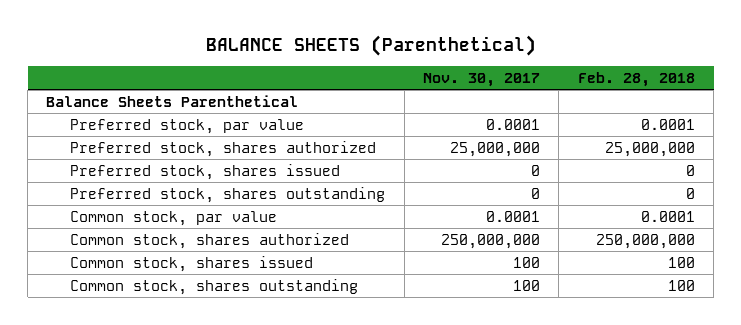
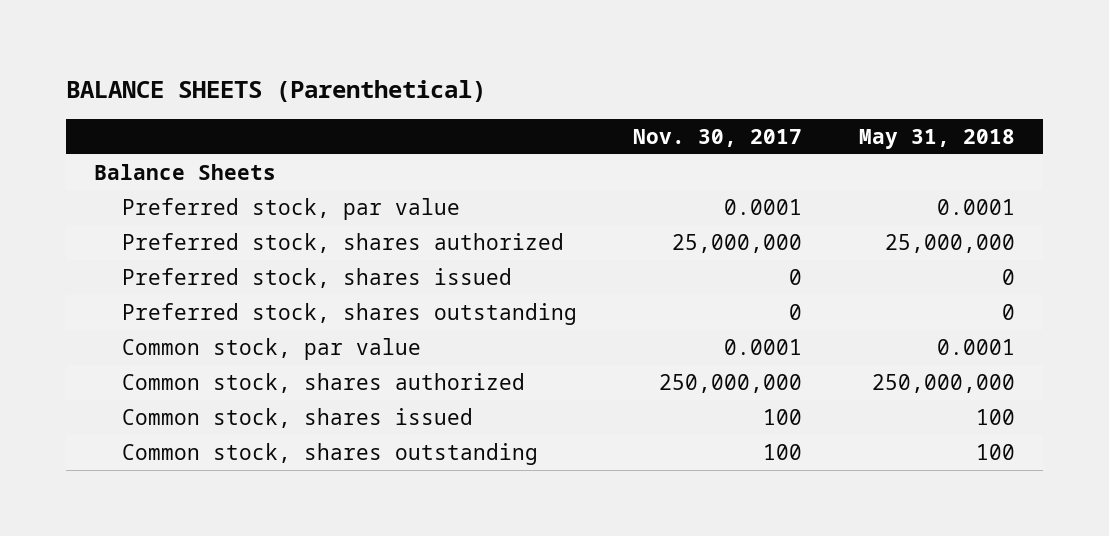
- | Nov. 30, 2017 | Feb. 28, 2018
+ | Nov. 30, 2017 | May 31, 2018
- Balance Sheets Parenthetical
+ Balance Sheets

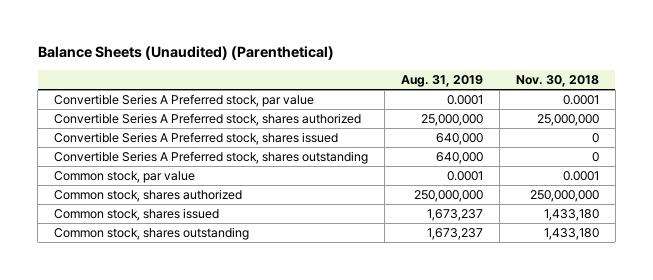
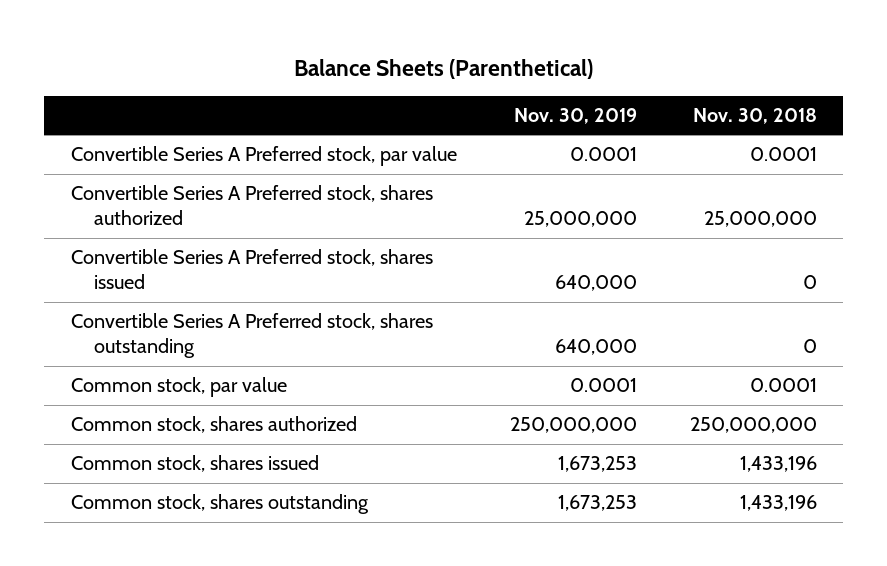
- Balance Sheets (Unaudited) (Parenthetical)
+ Balance Sheets (Parenthetical)
- | Aug. 31, 2019 | Nov. 30, 2018
+ | Nov. 30, 2019 | Nov. 30, 2018
- Common stock, shares issued | 1,673,237 | 1,433,180
- Common stock, shares outstanding | 1,673,237 | 1,433,180
+ Common stock, shares issued | 1,673,253 | 1,433,196
+ Common stock, shares outstanding | 1,673,253 | 1,433,196

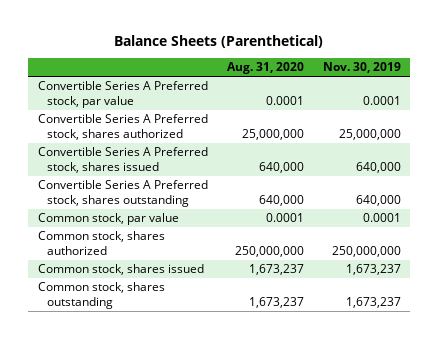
- | Nov. 30, 2019 | Nov. 30, 2018
+ | Aug. 31, 2020 | Nov. 30, 2019
- Common stock, shares issued | 1,673,253 | 1,433,196
- Common stock, shares outstanding | 1,673,253 | 1,433,196
+ Common stock, shares issued | 1,673,237 | 1,673,237
+ Common stock, shares outstanding | 1,673,237 | 1,673,237

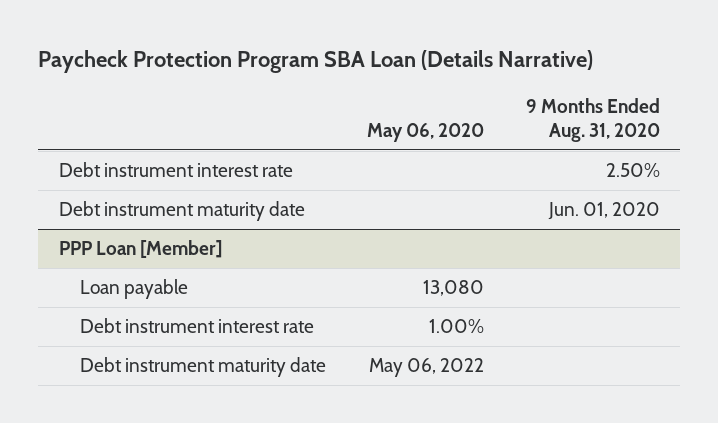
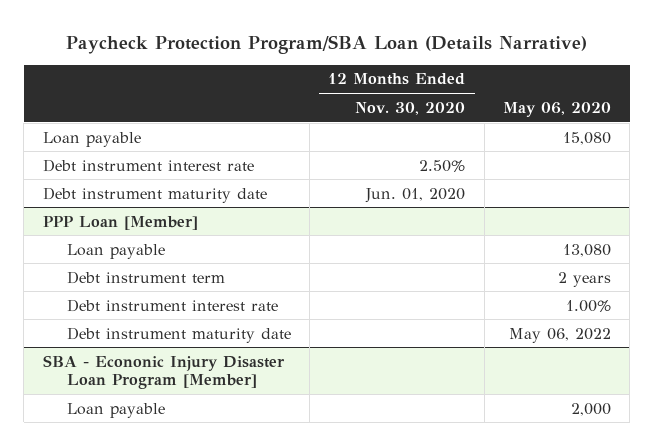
- Paycheck Protection Program SBA Loan (Details Narrative)
+ Paycheck Protection Program/SBA Loan (Details Narrative)
- | May 06, 2020 | 9 Months Ended Aug. 31, 2020
+ | 12 Months Ended Nov. 30, 2020 | May 06, 2020
+ Loan payable | | 15,080
@ PPP Loan [Member]
+ Debt instrument term | | 2 years
+ SBA - Econonic Injury Disaster Loan Program [Member]
+ Loan payable | | 2,000

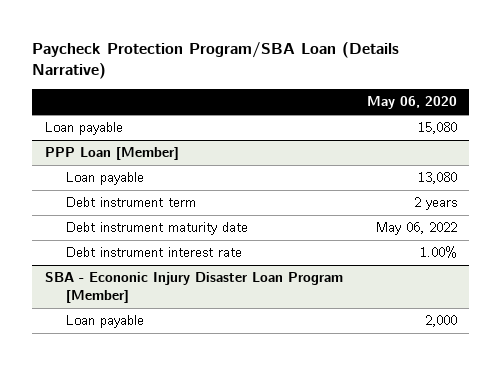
- | 12 Months Ended Nov. 30, 2020 | May 06, 2020
+ | May 06, 2020
- Debt instrument interest rate | 2.50% |
- Debt instrument maturity date | Jun. 01, 2020 |
@ PPP Loan [Member]
moved down: Debt instrument interest rate | 1.00%

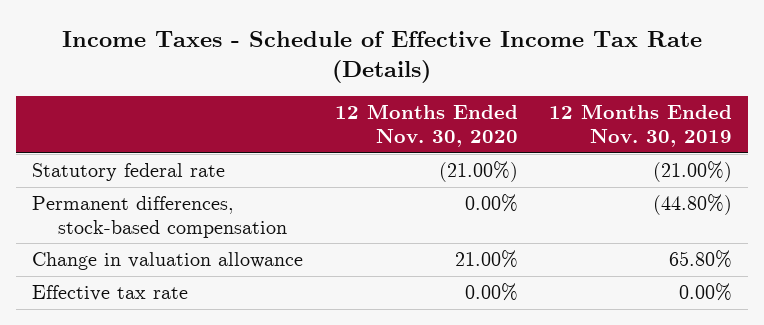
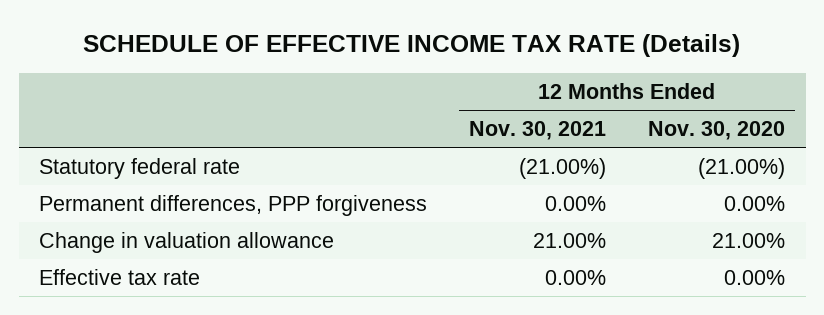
- Income Taxes - Schedule of Effective Income Tax Rate (Details)
+ SCHEDULE OF EFFECTIVE INCOME TAX RATE (Details)
- | 12 Months Ended Nov. 30, 2020 | 12 Months Ended Nov. 30, 2019
+ | 12 Months Ended Nov. 30, 2021 | 12 Months Ended Nov. 30, 2020
- Permanent differences, stock-based compensation | 0.00% | (44.80%)
+ Permanent differences, PPP forgiveness | 0.00% | 0.00%

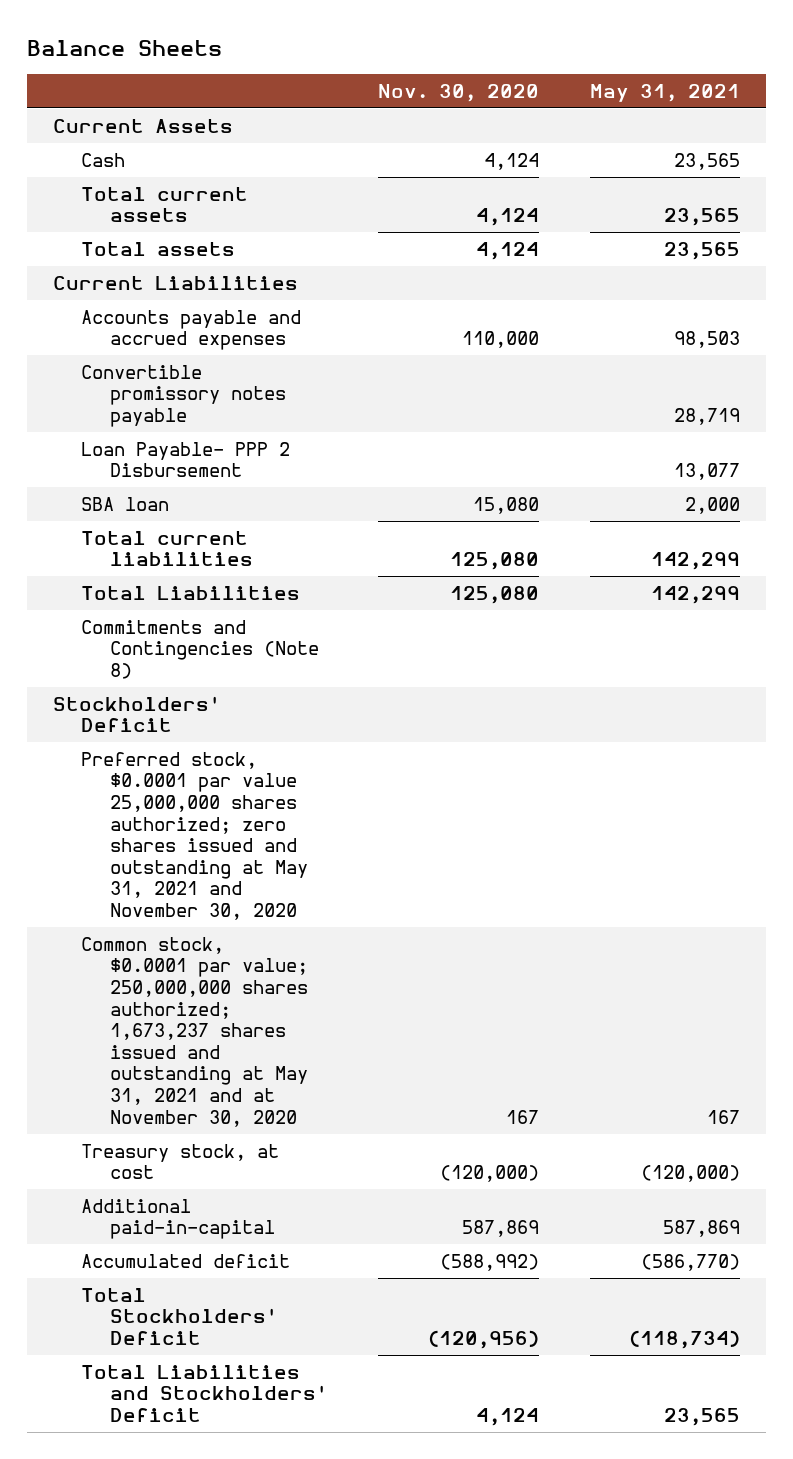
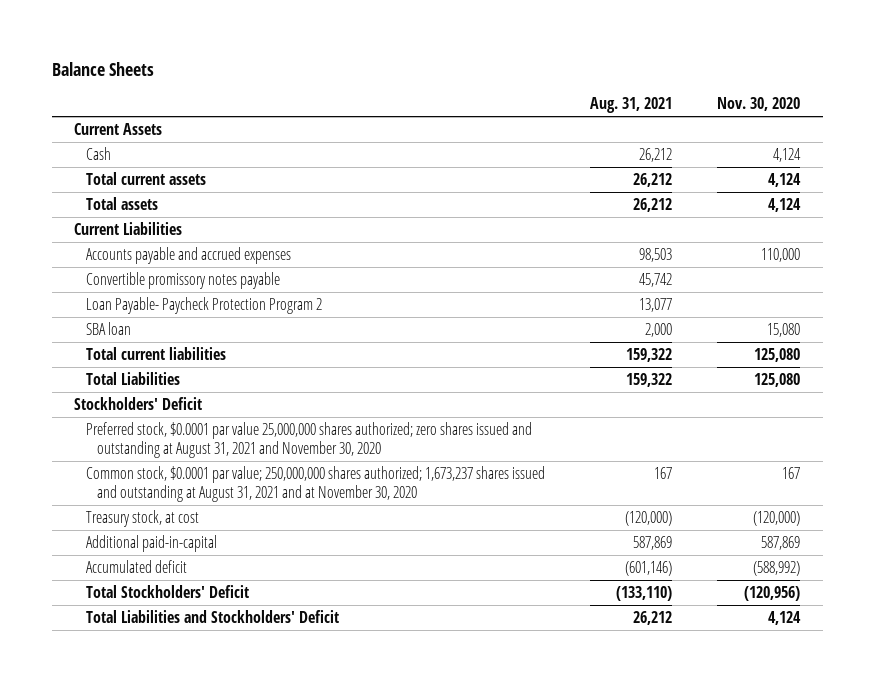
- | Nov. 30, 2020 | May 31, 2021
+ | Aug. 31, 2021 | Nov. 30, 2020
- Loan Payable- PPP 2 Disbursement | | 13,077
+ Loan Payable- Paycheck Protection Program 2 | 13,077 |
- Commitments and Contingencies (Note 8)
- Preferred stock, $0.0001 par value 25,000,000 shares authorized; zero shares issued and outstanding at May 31, 2021 and November 30, 2020
- Common stock, $0.0001 par value; 250,000,000 shares authorized; 1,673,237 shares issued and outstanding at May 31, 2021 and at November 30, 2020 | 167 | 167
+ Preferred stock, $0.0001 par value 25,000,000 shares authorized; zero shares issued and outstanding at August 31, 2021 and November 30, 2020
+ Common stock, $0.0001 par value; 250,000,000 shares authorized; 1,673,237 shares issued and outstanding at August 31, 2021 and at November 30, 2020 | 167 | 167

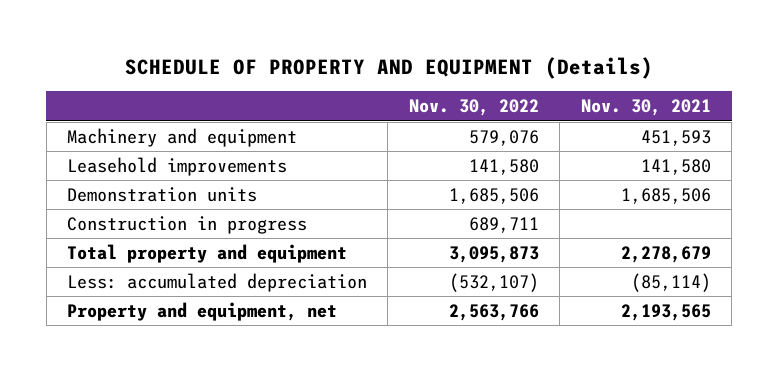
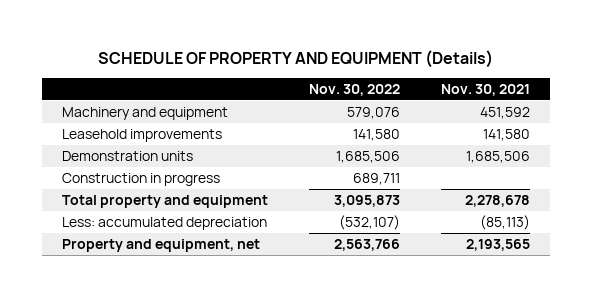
- Machinery and equipment | 579,076 | 451,593
+ Machinery and equipment | 579,076 | 451,592
- Total property and equipment | 3,095,873 | 2,278,679
- Less: accumulated depreciation | (532,107) | (85,114)
+ Total property and equipment | 3,095,873 | 2,278,678
+ Less: accumulated depreciation | (532,107) | (85,113)

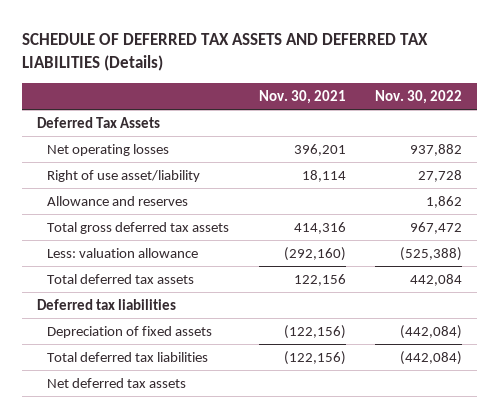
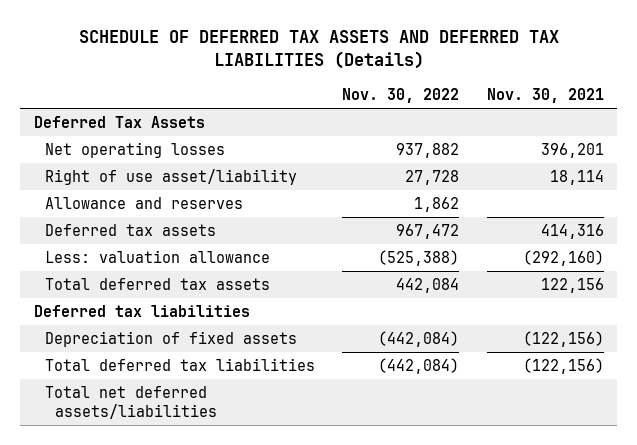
- | Nov. 30, 2021 | Nov. 30, 2022
+ | Nov. 30, 2022 | Nov. 30, 2021
- Total gross deferred tax assets | 414,316 | 967,472
+ Deferred tax assets | 967,472 | 414,316
- Net deferred tax assets
+ Total net deferred assets/liabilities

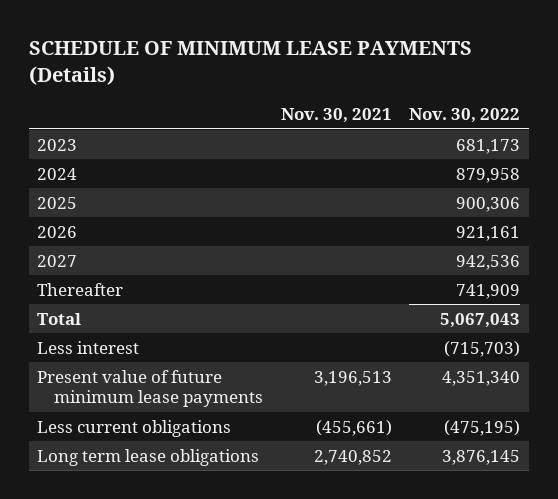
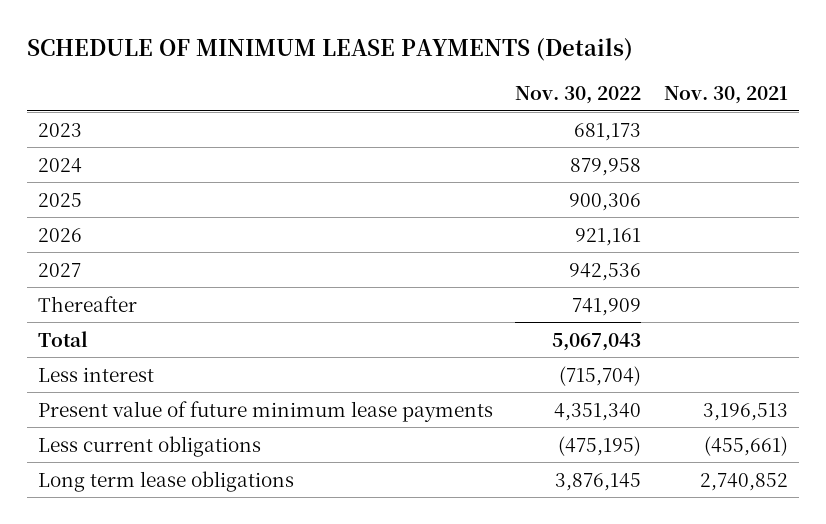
- | Nov. 30, 2021 | Nov. 30, 2022
+ | Nov. 30, 2022 | Nov. 30, 2021
- Less interest | | (715,703)
+ Less interest | (715,704) |

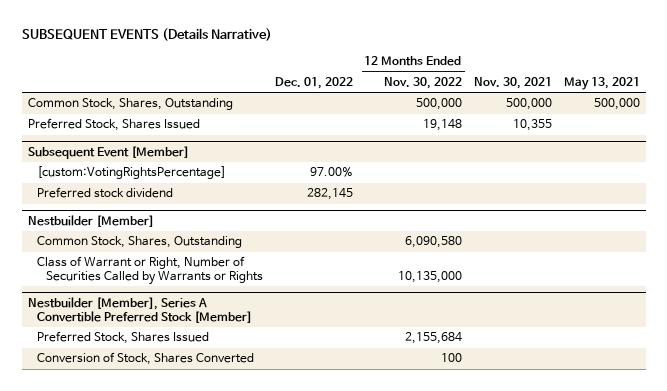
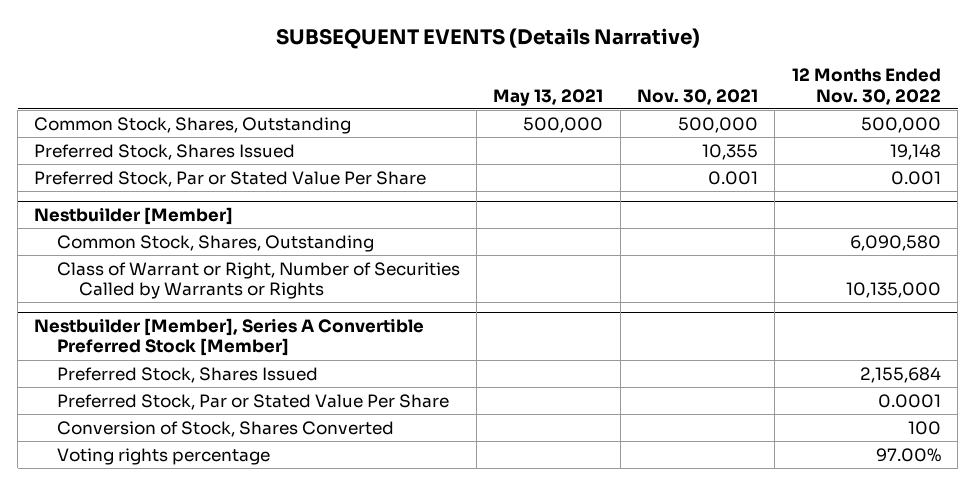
- | Dec. 01, 2022 | 12 Months Ended Nov. 30, 2022 | Nov. 30, 2021 | May 13, 2021
+ | May 13, 2021 | Nov. 30, 2021 | 12 Months Ended Nov. 30, 2022
- Subsequent Event [Member]
- [custom:VotingRightsPercentage] | 97.00% | | |
- Preferred stock dividend | 282,145 | | |
+ Preferred Stock, Par or Stated Value Per Share | | 0.001 | 0.001
@ Nestbuilder [Member], Series A Convertible Preferred Stock [Member]
+ Preferred Stock, Par or Stated Value Per Share | | | 0.0001
+ Voting rights percentage | | | 97.00%

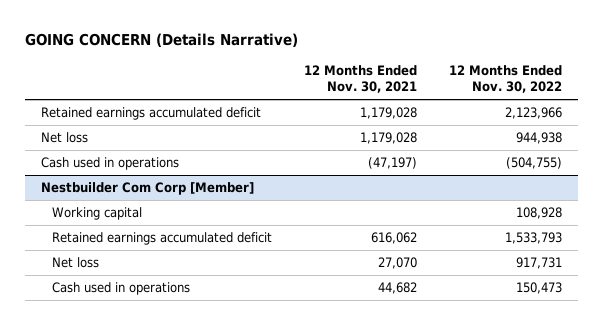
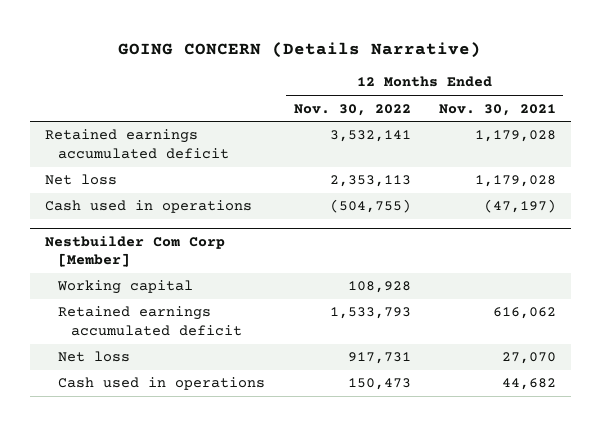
- | 12 Months Ended Nov. 30, 2021 | 12 Months Ended Nov. 30, 2022
+ | 12 Months Ended Nov. 30, 2022 | 12 Months Ended Nov. 30, 2021
- Retained earnings accumulated deficit | 1,179,028 | 2,123,966
- Net loss | 1,179,028 | 944,938
+ Retained earnings accumulated deficit | 3,532,141 | 1,179,028
+ Net loss | 2,353,113 | 1,179,028

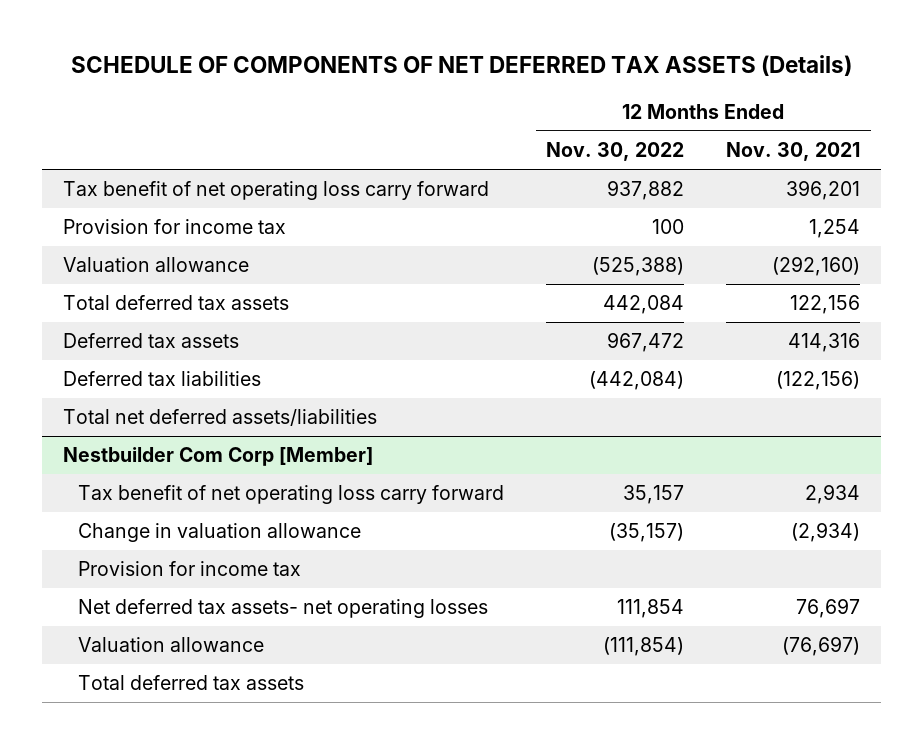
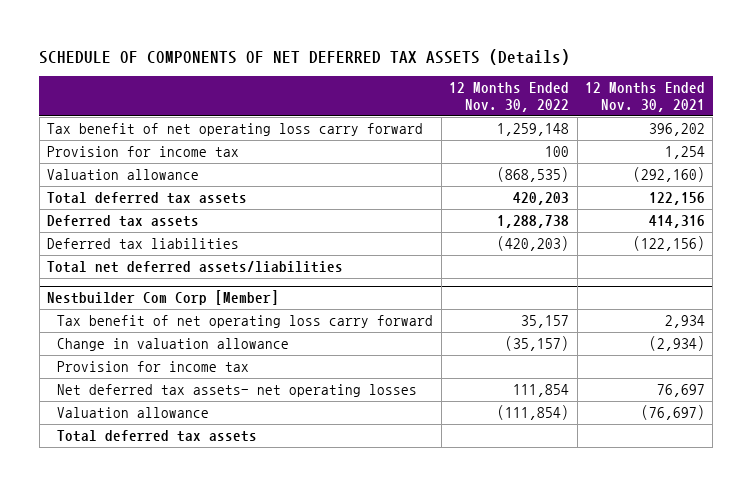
- Tax benefit of net operating loss carry forward | 937,882 | 396,201
+ Tax benefit of net operating loss carry forward | 1,259,148 | 396,202
- Valuation allowance | (525,388) | (292,160)
- Total deferred tax assets | 442,084 | 122,156
- Deferred tax assets | 967,472 | 414,316
- Deferred tax liabilities | (442,084) | (122,156)
+ Valuation allowance | (868,535) | (292,160)
+ Total deferred tax assets | 420,203 | 122,156
+ Deferred tax assets | 1,288,738 | 414,316
+ Deferred tax liabilities | (420,203) | (122,156)

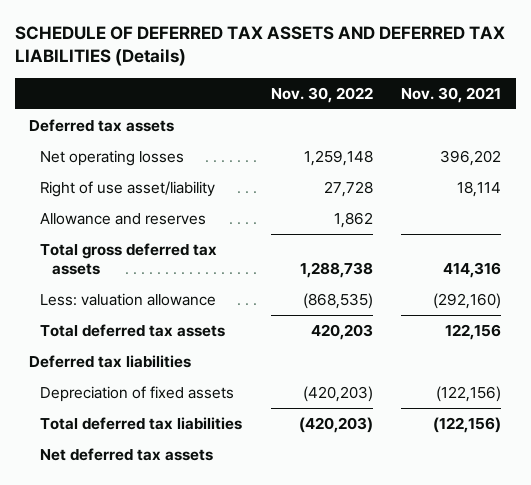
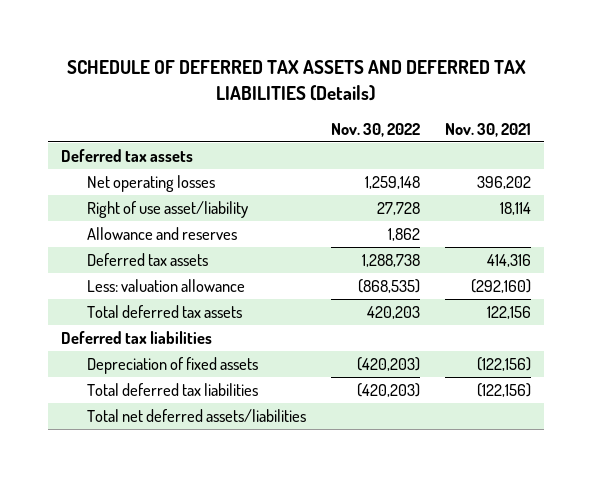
- Total gross deferred tax assets | 1,288,738 | 414,316
+ Deferred tax assets | 1,288,738 | 414,316
- Net deferred tax assets
+ Total net deferred assets/liabilities

